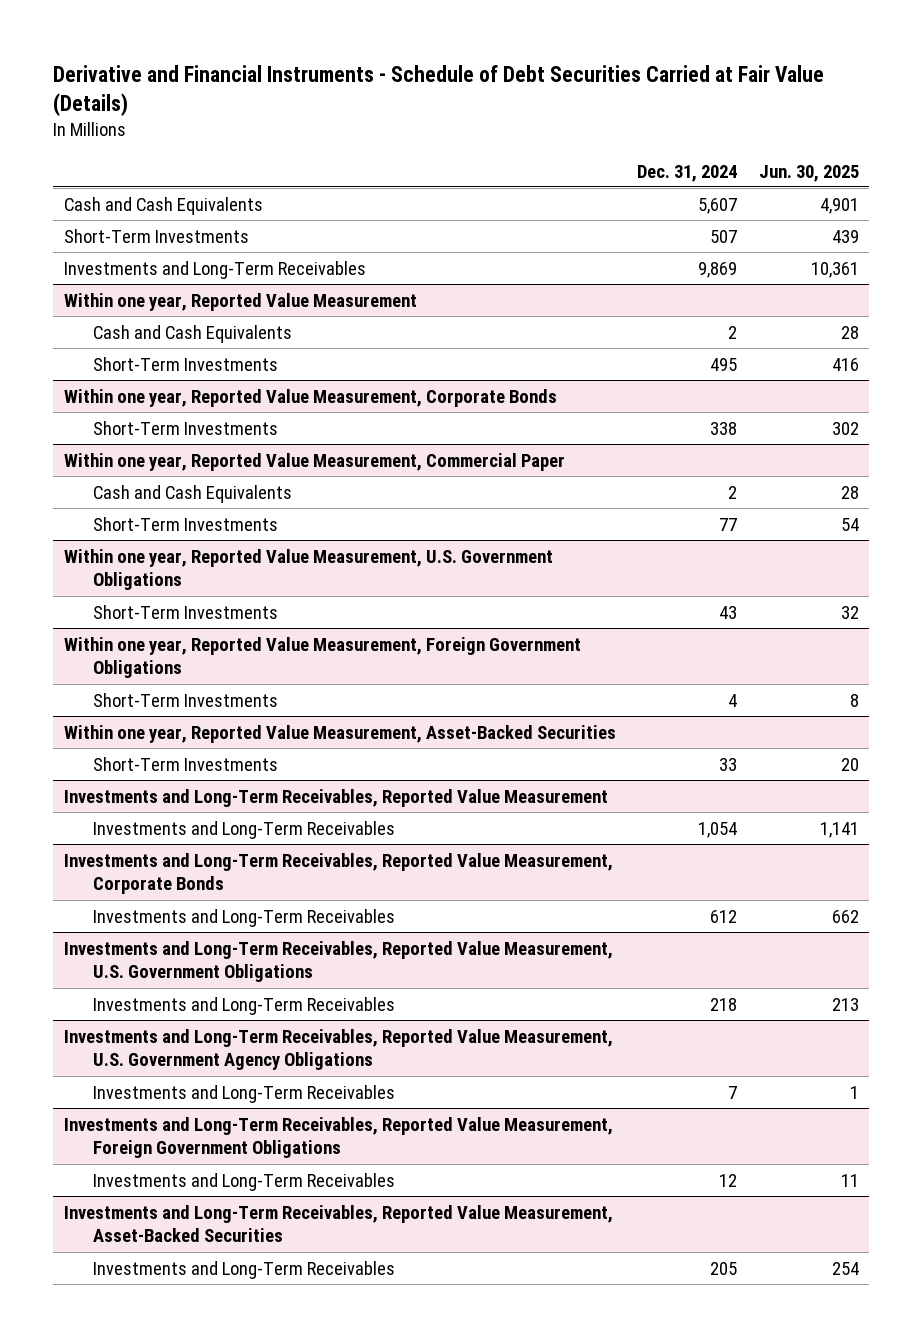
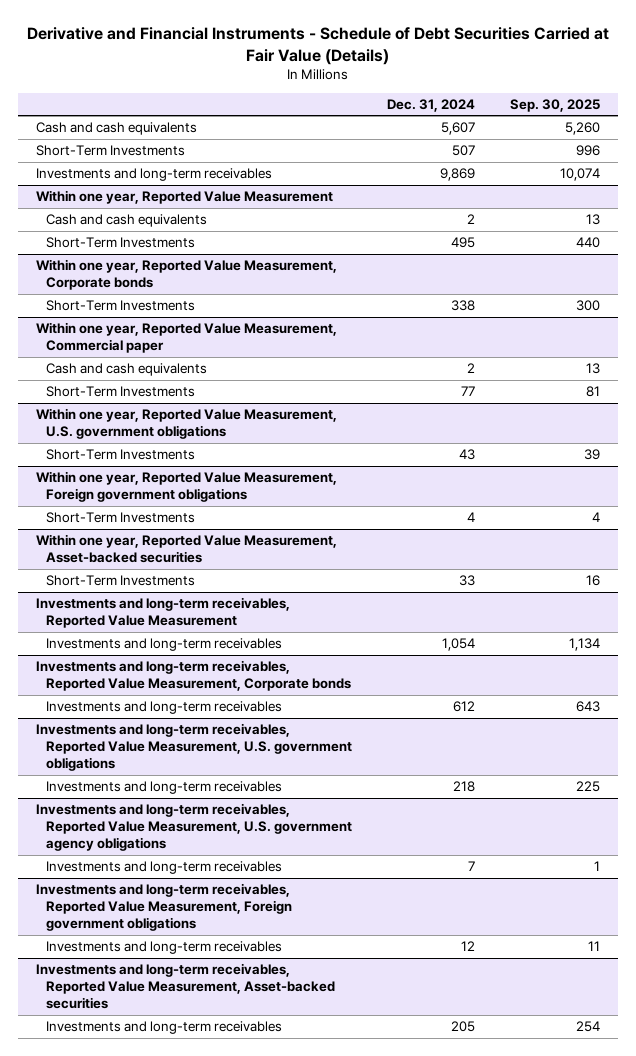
- | Dec. 31, 2024 | Jun. 30, 2025
+ | Dec. 31, 2024 | Sep. 30, 2025
- Cash and Cash Equivalents | 5,607 | 4,901
+ Cash and cash equivalents | 5,607 | 5,260
- Investments and Long-Term Receivables | 9,869 | 10,361
+ Investments and long-term receivables | 9,869 | 10,074
@ Within one year, Reported Value Measurement
- Cash and Cash Equivalents | 2 | 28
+ Cash and cash equivalents | 2 | 13
- Within one year, Reported Value Measurement, Corporate Bonds
+ Within one year, Reported Value Measurement, Corporate bonds
- Within one year, Reported Value Measurement, Commercial Paper
- Cash and Cash Equivalents | 2 | 28
+ Within one year, Reported Value Measurement, Commercial paper
+ Cash and cash equivalents | 2 | 13
- Within one year, Reported Value Measurement, U.S. Government Obligations
+ Within one year, Reported Value Measurement, U.S. government obligations
- Within one year, Reported Value Measurement, Foreign Government Obligations
+ Within one year, Reported Value Measurement, Foreign government obligations
- Within one year, Reported Value Measurement, Asset-Backed Securities
+ Within one year, Reported Value Measurement, Asset-backed securities
- Investments and Long-Term Receivables, Reported Value Measurement
- Investments and Long-Term Receivables | 1,054 | 1,141
- Investments and Long-Term Receivables, Reported Value Measurement, Corporate Bonds
- Investments and Long-Term Receivables | 612 | 662
- Investments and Long-Term Receivables, Reported Value Measurement, U.S. Government Obligations
- Investments and Long-Term Receivables | 218 | 213
- Investments and Long-Term Receivables, Reported Value Measurement, U.S. Government Agency Obligations
- Investments and Long-Term Receivables | 7 | 1
- Investments and Long-Term Receivables, Reported Value Measurement, Foreign Government Obligations
- Investments and Long-Term Receivables | 12 | 11
- Investments and Long-Term Receivables, Reported Value Measurement, Asset-Backed Securities
- Investments and Long-Term Receivables | 205 | 254
+ Investments and long-term receivables, Reported Value Measurement
+ Investments and long-term receivables | 1,054 | 1,134
+ Investments and long-term receivables, Reported Value Measurement, Corporate bonds
+ Investments and long-term receivables | 612 | 643
+ Investments and long-term receivables, Reported Value Measurement, U.S. government obligations
+ Investments and long-term receivables | 218 | 225
+ Investments and long-term receivables, Reported Value Measurement, U.S. government agency obligations
+ Investments and long-term receivables | 7 | 1
+ Investments and long-term receivables, Reported Value Measurement, Foreign government obligations
+ Investments and long-term receivables | 12 | 11
+ Investments and long-term receivables, Reported Value Measurement, Asset-backed securities
+ Investments and long-term receivables | 205 | 254

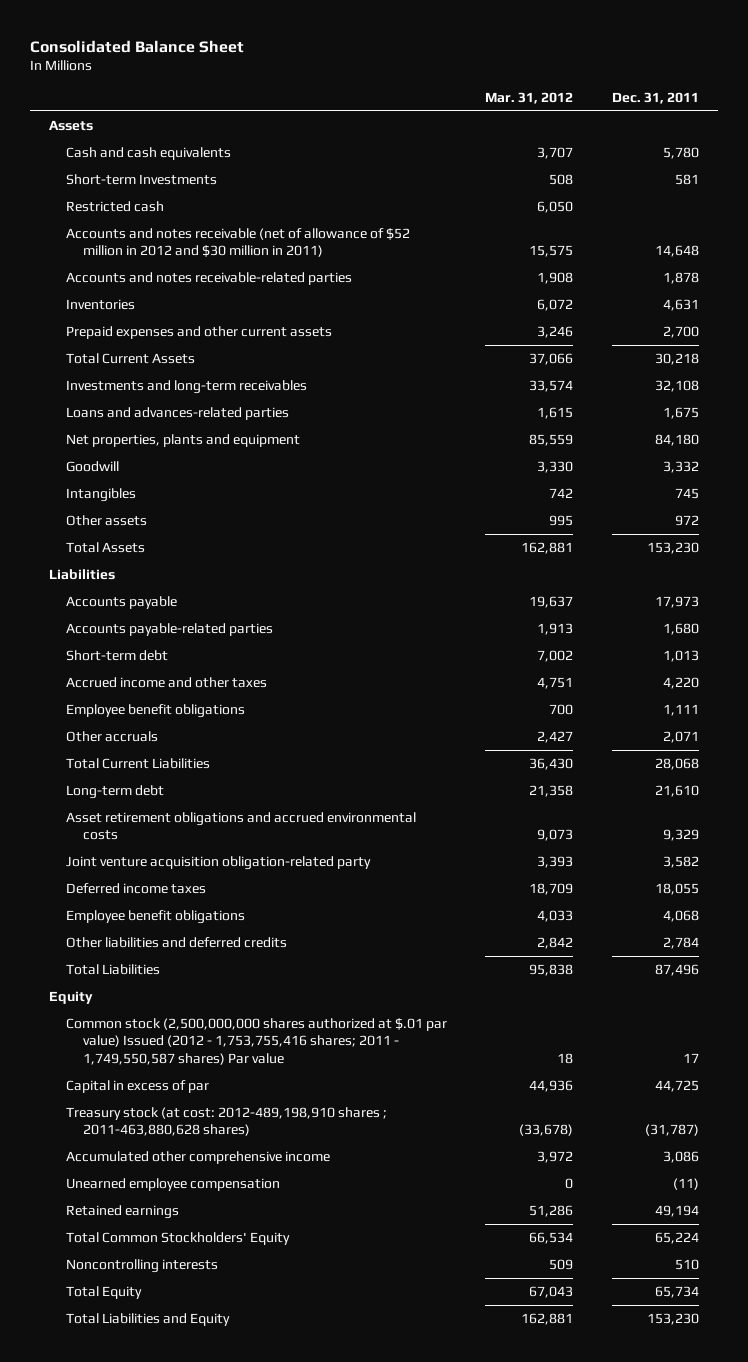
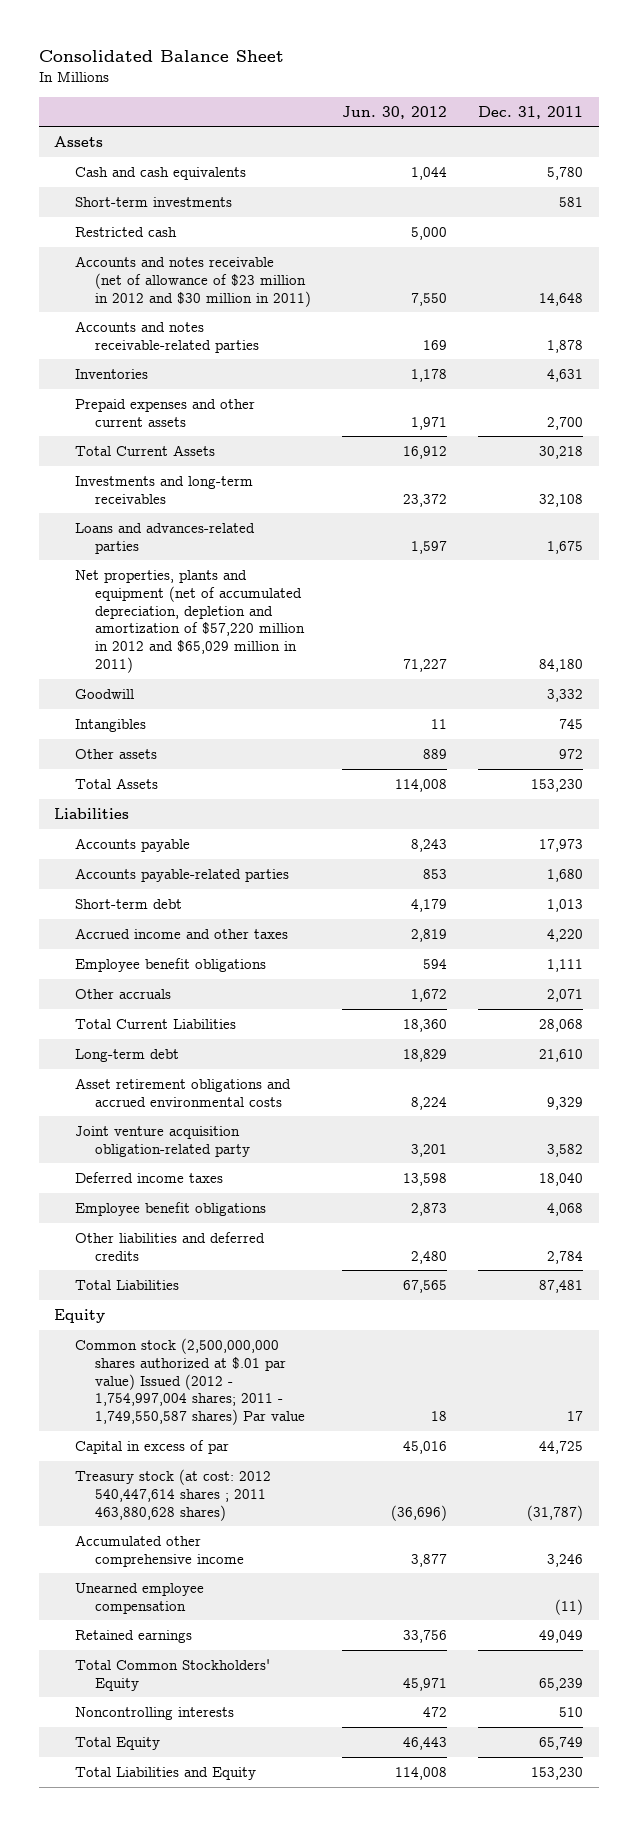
- | Mar. 31, 2012 | Dec. 31, 2011
+ | Jun. 30, 2012 | Dec. 31, 2011
- Short-term Investments | 508 | 581
+ Short-term investments | | 581
- Accounts and notes receivable (net of allowance of $52 million in 2012 and $30 million in 2011) | 15,575 | 14,648
+ Accounts and notes receivable (net of allowance of $23 million in 2012 and $30 million in 2011) | 7,550 | 14,648
- Net properties, plants and equipment | 85,559 | 84,180
+ Net properties, plants and equipment (net of accumulated depreciation, depletion and amortization of $57,220 million in 2012 and $65,029 million in 2011) | 71,227 | 84,180
- Deferred income taxes | 18,709 | 18,055
+ Deferred income taxes | 13,598 | 18,040
- Total Liabilities | 95,838 | 87,496
+ Total Liabilities | 67,565 | 87,481
- Common stock (2,500,000,000 shares authorized at $.01 par value) Issued (2012 - 1,753,755,416 shares; 2011 - 1,749,550,587 shares) Par value | 18 | 17
+ Common stock (2,500,000,000 shares authorized at $.01 par value) Issued (2012 - 1,754,997,004 shares; 2011 - 1,749,550,587 shares) Par value | 18 | 17
- Treasury stock (at cost: 2012-489,198,910 shares ; 2011-463,880,628 shares) | (33,678) | (31,787)
- Accumulated other comprehensive income | 3,972 | 3,086
+ Treasury stock (at cost: 2012 540,447,614 shares ; 2011 463,880,628 shares) | (36,696) | (31,787)
+ Accumulated other comprehensive income | 3,877 | 3,246
- Retained earnings | 51,286 | 49,194
- Total Common Stockholders' Equity | 66,534 | 65,224
+ Retained earnings | 33,756 | 49,049
+ Total Common Stockholders' Equity | 45,971 | 65,239
- Total Equity | 67,043 | 65,734
+ Total Equity | 46,443 | 65,749

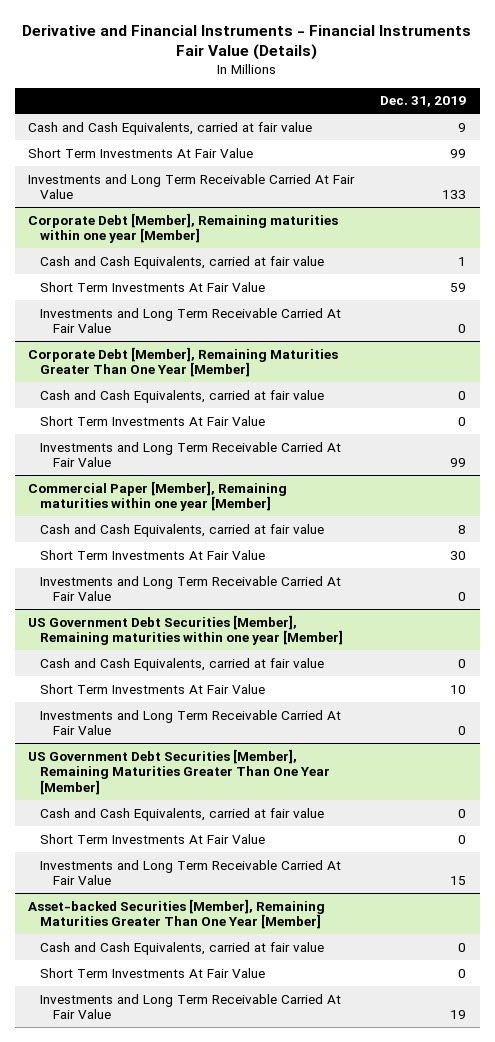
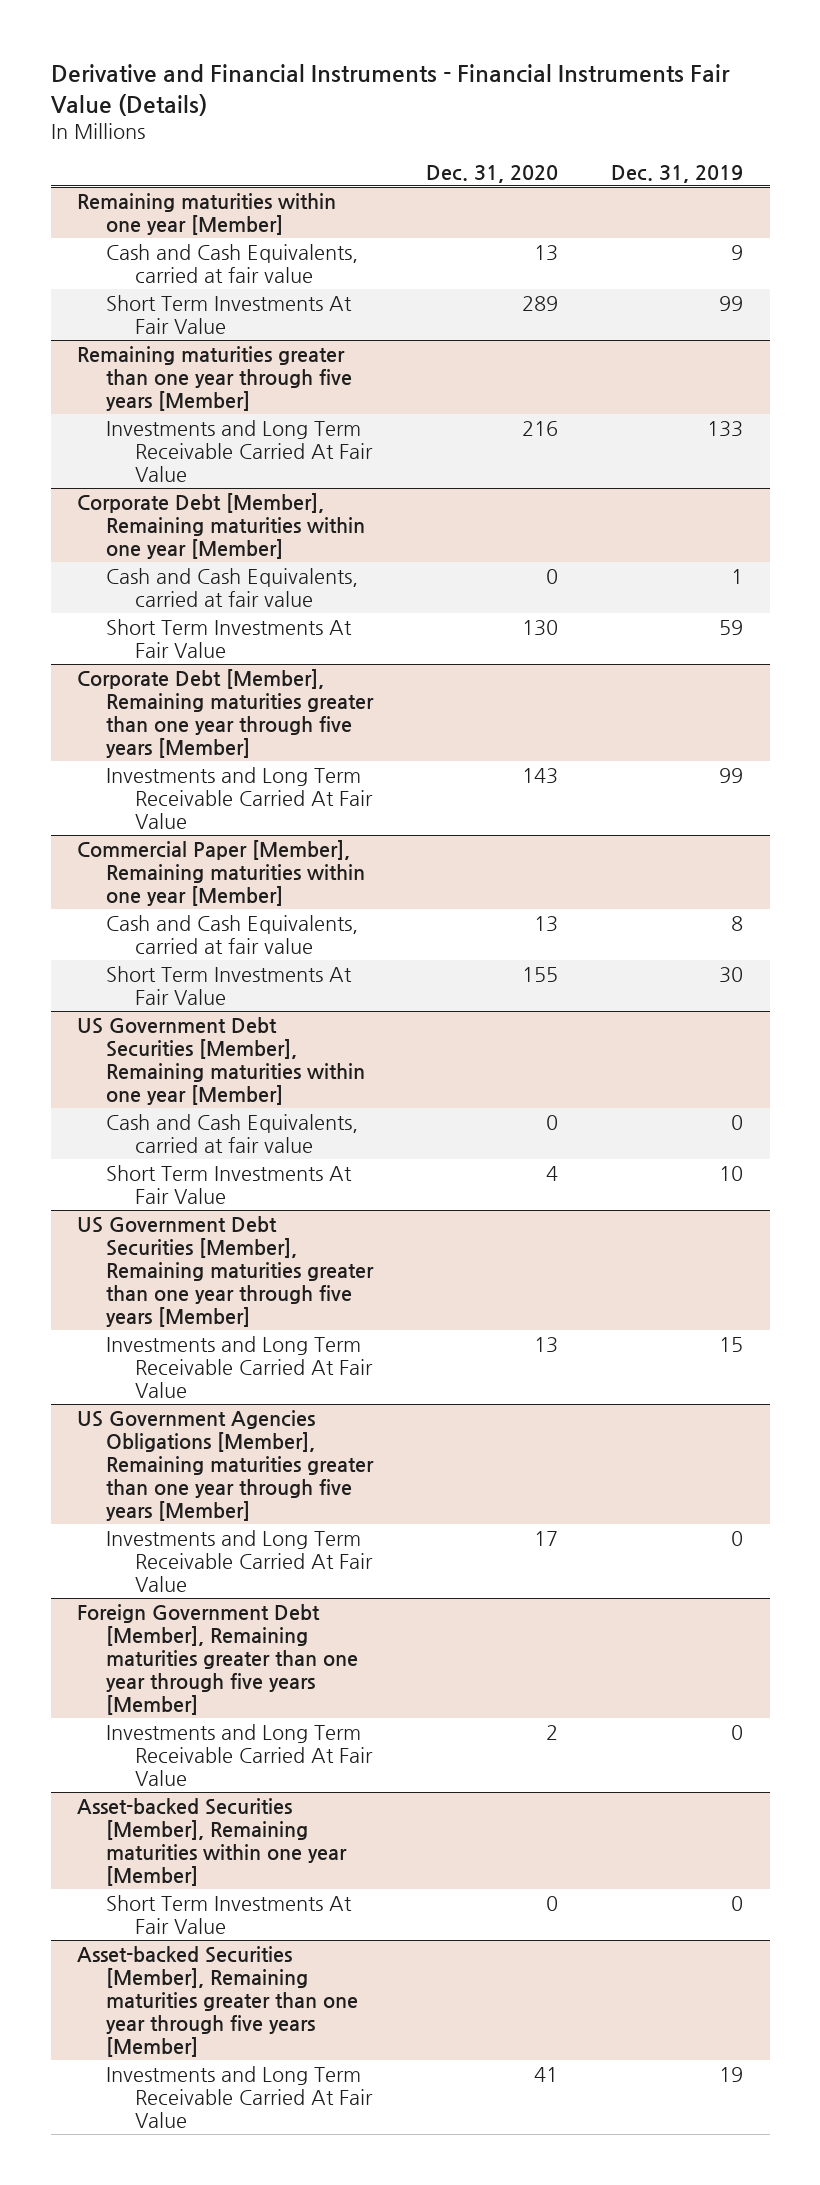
- | Dec. 31, 2019
+ | Dec. 31, 2020 | Dec. 31, 2019
+ Remaining maturities within one year [Member]
+ Remaining maturities greater than one year through five years [Member]
@ Corporate Debt [Member], Remaining maturities within one year [Member]
- Investments and Long Term Receivable Carried At Fair Value | 0
- Corporate Debt [Member], Remaining Maturities Greater Than One Year [Member]
- Cash and Cash Equivalents, carried at fair value | 0
- Short Term Investments At Fair Value | 0
+ Corporate Debt [Member], Remaining maturities greater than one year through five years [Member]
@ Commercial Paper [Member], Remaining maturities within one year [Member]
- Investments and Long Term Receivable Carried At Fair Value | 0
@ US Government Debt Securities [Member], Remaining maturities within one year [Member]
- Investments and Long Term Receivable Carried At Fair Value | 0
- US Government Debt Securities [Member], Remaining Maturities Greater Than One Year [Member]
- Cash and Cash Equivalents, carried at fair value | 0
- Short Term Investments At Fair Value | 0
+ US Government Debt Securities [Member], Remaining maturities greater than one year through five years [Member]
- Asset-backed Securities [Member], Remaining Maturities Greater Than One Year [Member]
- Cash and Cash Equivalents, carried at fair value | 0
+ US Government Agencies Obligations [Member], Remaining maturities greater than one year through five years [Member]
+ Investments and Long Term Receivable Carried At Fair Value | 17 | 0
+ Foreign Government Debt [Member], Remaining maturities greater than one year through five years [Member]
+ Investments and Long Term Receivable Carried At Fair Value | 2 | 0
+ Asset-backed Securities [Member], Remaining maturities within one year [Member]
+ Asset-backed Securities [Member], Remaining maturities greater than one year through five years [Member]

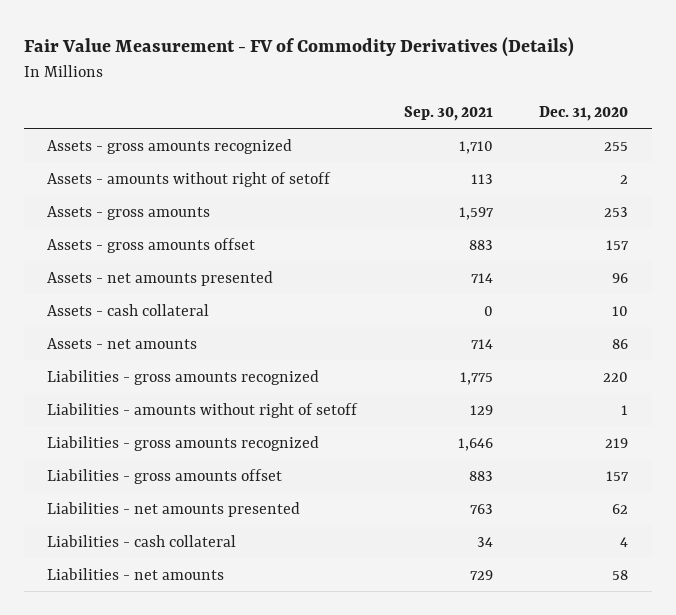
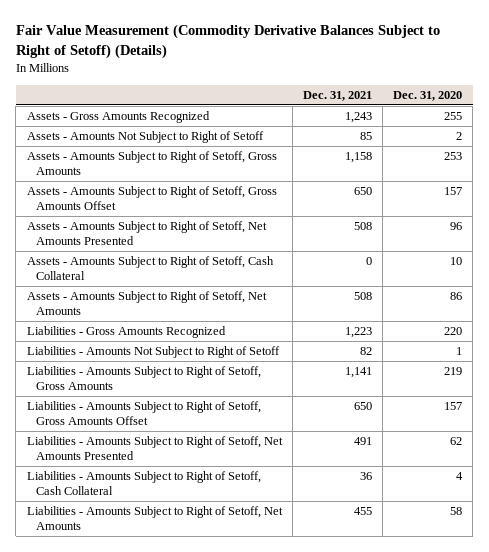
- Fair Value Measurement - FV of Commodity Derivatives (Details)
+ Fair Value Measurement (Commodity Derivative Balances Subject to Right of Setoff) (Details)
- | Sep. 30, 2021 | Dec. 31, 2020
+ | Dec. 31, 2021 | Dec. 31, 2020
- Assets - gross amounts recognized | 1,710 | 255
- Assets - amounts without right of setoff | 113 | 2
- Assets - gross amounts | 1,597 | 253
- Assets - gross amounts offset | 883 | 157
- Assets - net amounts presented | 714 | 96
- Assets - cash collateral | 0 | 10
- Assets - net amounts | 714 | 86
- Liabilities - gross amounts recognized | 1,775 | 220
- Liabilities - amounts without right of setoff | 129 | 1
- Liabilities - gross amounts recognized | 1,646 | 219
- Liabilities - gross amounts offset | 883 | 157
- Liabilities - net amounts presented | 763 | 62
- Liabilities - cash collateral | 34 | 4
- Liabilities - net amounts | 729 | 58
+ Assets - Gross Amounts Recognized | 1,243 | 255
+ Assets - Amounts Not Subject to Right of Setoff | 85 | 2
+ Assets - Amounts Subject to Right of Setoff, Gross Amounts | 1,158 | 253
+ Assets - Amounts Subject to Right of Setoff, Gross Amounts Offset | 650 | 157
+ Assets - Amounts Subject to Right of Setoff, Net Amounts Presented | 508 | 96
+ Assets - Amounts Subject to Right of Setoff, Cash Collateral | 0 | 10
+ Assets - Amounts Subject to Right of Setoff, Net Amounts | 508 | 86
+ Liabilities - Gross Amounts Recognized | 1,223 | 220
+ Liabilities - Amounts Not Subject to Right of Setoff | 82 | 1
+ Liabilities - Amounts Subject to Right of Setoff, Gross Amounts | 1,141 | 219
+ Liabilities - Amounts Subject to Right of Setoff, Gross Amounts Offset | 650 | 157
+ Liabilities - Amounts Subject to Right of Setoff, Net Amounts Presented | 491 | 62
+ Liabilities - Amounts Subject to Right of Setoff, Cash Collateral | 36 | 4
+ Liabilities - Amounts Subject to Right of Setoff, Net Amounts | 455 | 58

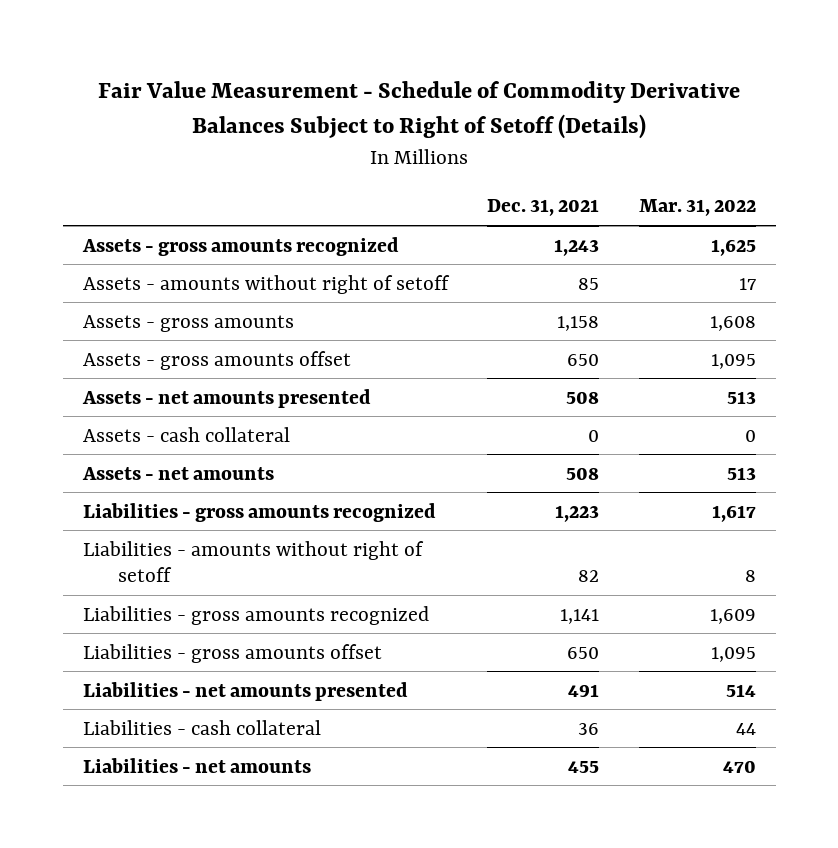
- Fair Value Measurement (Commodity Derivative Balances Subject to Right of Setoff) (Details)
+ Fair Value Measurement - Schedule of Commodity Derivative Balances Subject to Right of Setoff (Details)
- | Dec. 31, 2021 | Dec. 31, 2020
+ | Dec. 31, 2021 | Mar. 31, 2022
- Assets - Gross Amounts Recognized | 1,243 | 255
- Assets - Amounts Not Subject to Right of Setoff | 85 | 2
- Assets - Amounts Subject to Right of Setoff, Gross Amounts | 1,158 | 253
- Assets - Amounts Subject to Right of Setoff, Gross Amounts Offset | 650 | 157
- Assets - Amounts Subject to Right of Setoff, Net Amounts Presented | 508 | 96
- Assets - Amounts Subject to Right of Setoff, Cash Collateral | 0 | 10
- Assets - Amounts Subject to Right of Setoff, Net Amounts | 508 | 86
- Liabilities - Gross Amounts Recognized | 1,223 | 220
- Liabilities - Amounts Not Subject to Right of Setoff | 82 | 1
- Liabilities - Amounts Subject to Right of Setoff, Gross Amounts | 1,141 | 219
- Liabilities - Amounts Subject to Right of Setoff, Gross Amounts Offset | 650 | 157
- Liabilities - Amounts Subject to Right of Setoff, Net Amounts Presented | 491 | 62
- Liabilities - Amounts Subject to Right of Setoff, Cash Collateral | 36 | 4
- Liabilities - Amounts Subject to Right of Setoff, Net Amounts | 455 | 58
+ Assets - gross amounts recognized | 1,243 | 1,625
+ Assets - amounts without right of setoff | 85 | 17
+ Assets - gross amounts | 1,158 | 1,608
+ Assets - gross amounts offset | 650 | 1,095
+ Assets - net amounts presented | 508 | 513
+ Assets - cash collateral | 0 | 0
+ Assets - net amounts | 508 | 513
+ Liabilities - gross amounts recognized | 1,223 | 1,617
+ Liabilities - amounts without right of setoff | 82 | 8
+ Liabilities - gross amounts recognized | 1,141 | 1,609
+ Liabilities - gross amounts offset | 650 | 1,095
+ Liabilities - net amounts presented | 491 | 514
+ Liabilities - cash collateral | 36 | 44
+ Liabilities - net amounts | 455 | 470

